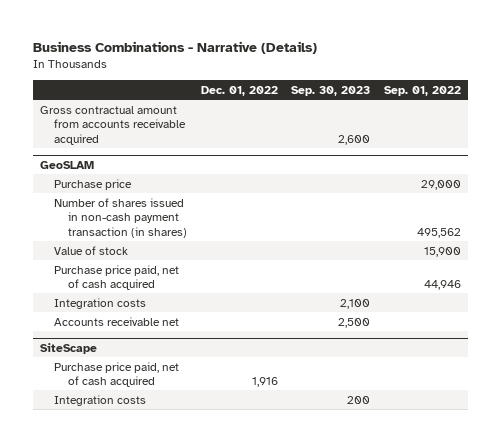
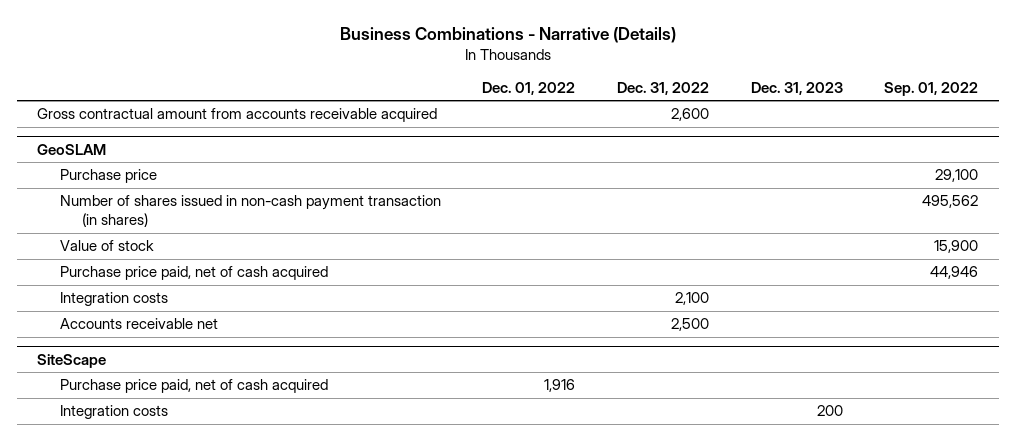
- | Dec. 01, 2022 | Sep. 30, 2023 | Sep. 01, 2022
+ | Dec. 01, 2022 | Dec. 31, 2022 | Dec. 31, 2023 | Sep. 01, 2022
@ GeoSLAM
- Purchase price | | | 29,000
+ Purchase price | | | | 29,100

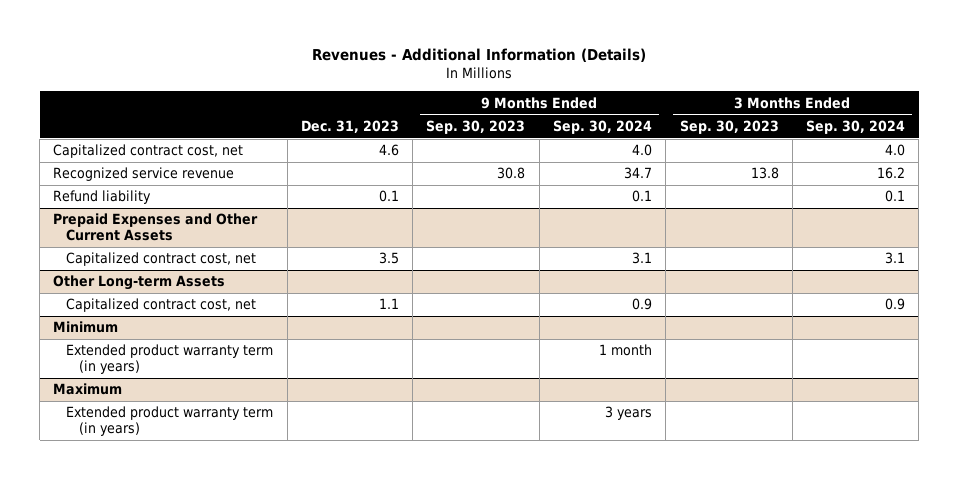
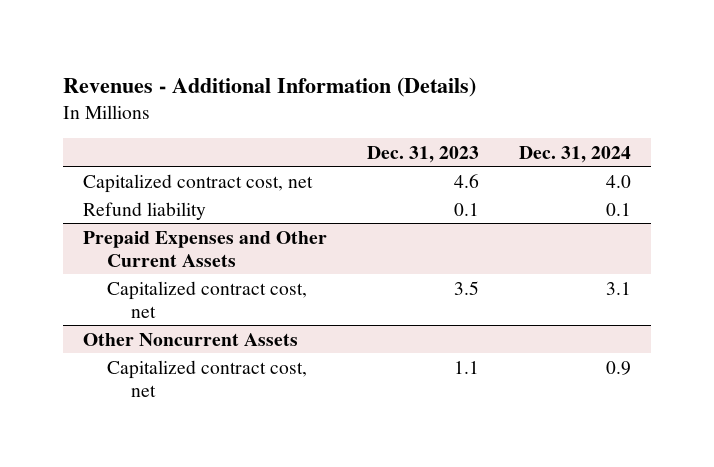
- | Dec. 31, 2023 | 9 Months Ended Sep. 30, 2023 | 9 Months Ended Sep. 30, 2024 | 3 Months Ended Sep. 30, 2023 | 3 Months Ended Sep. 30, 2024
+ | Dec. 31, 2023 | Dec. 31, 2024
- Recognized service revenue | | 30.8 | 34.7 | 13.8 | 16.2
- Other Long-term Assets
+ Other Noncurrent Assets
- Minimum
- Extended product warranty term (in years) | | | 1 month | |
- Maximum
- Extended product warranty term (in years) | | | 3 years | |

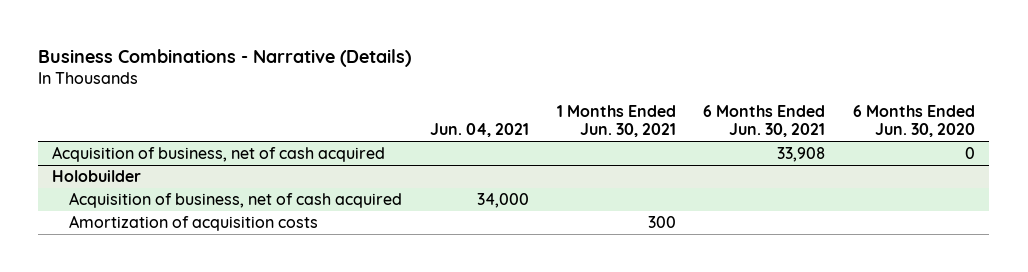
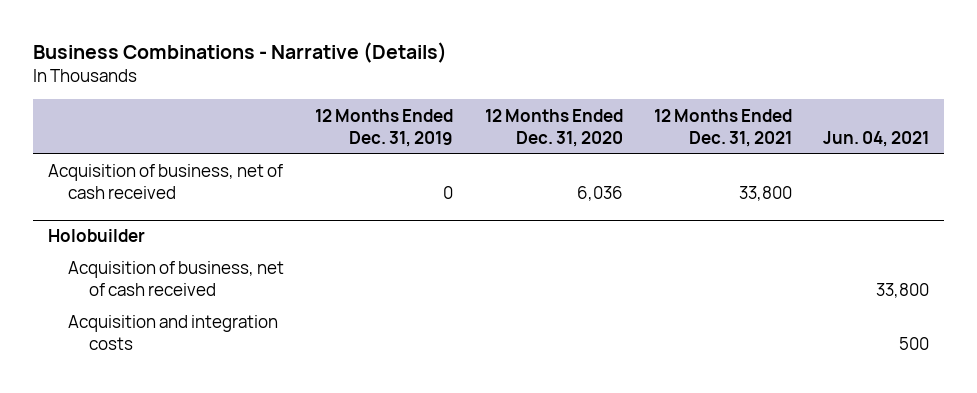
- | Jun. 04, 2021 | 1 Months Ended Jun. 30, 2021 | 6 Months Ended Jun. 30, 2021 | 6 Months Ended Jun. 30, 2020
+ | 12 Months Ended Dec. 31, 2019 | 12 Months Ended Dec. 31, 2020 | 12 Months Ended Dec. 31, 2021 | Jun. 04, 2021
- Acquisition of business, net of cash acquired | | | 33,908 | 0
+ Acquisition of business, net of cash received | 0 | 6,036 | 33,800 |
@ Holobuilder
- Acquisition of business, net of cash acquired | 34,000 | | |
- Amortization of acquisition costs | | 300 | |
+ Acquisition of business, net of cash received | | | | 33,800
+ Acquisition and integration costs | | | | 500

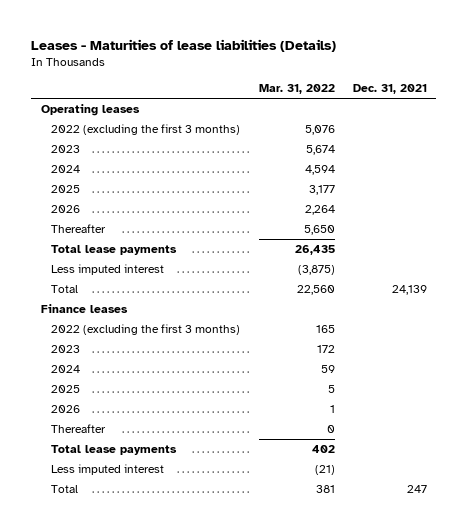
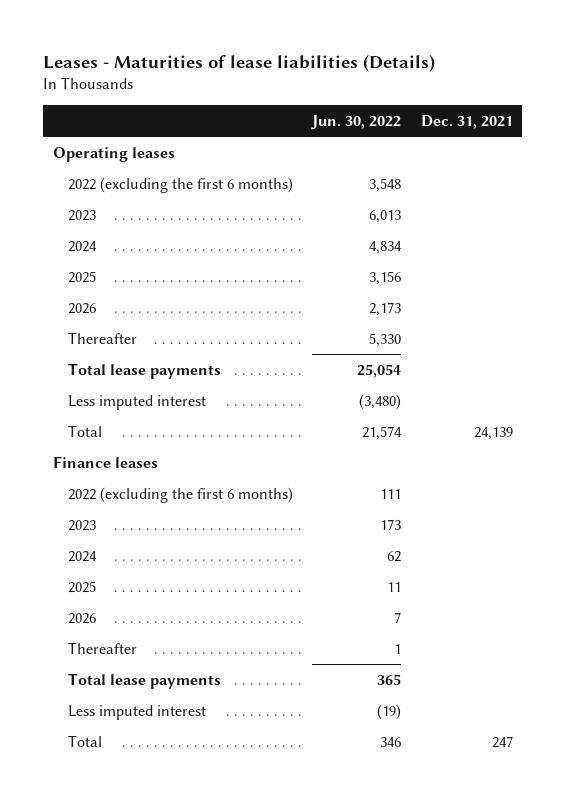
- | Mar. 31, 2022 | Dec. 31, 2021
+ | Jun. 30, 2022 | Dec. 31, 2021
- 2022 (excluding the first 3 months) | 5,076 |
+ 2022 (excluding the first 6 months) | 3,548 |
- 2022 (excluding the first 3 months) | 165 |
+ 2022 (excluding the first 6 months) | 111 |

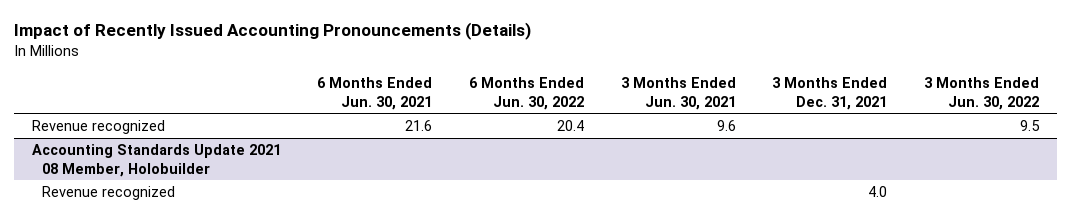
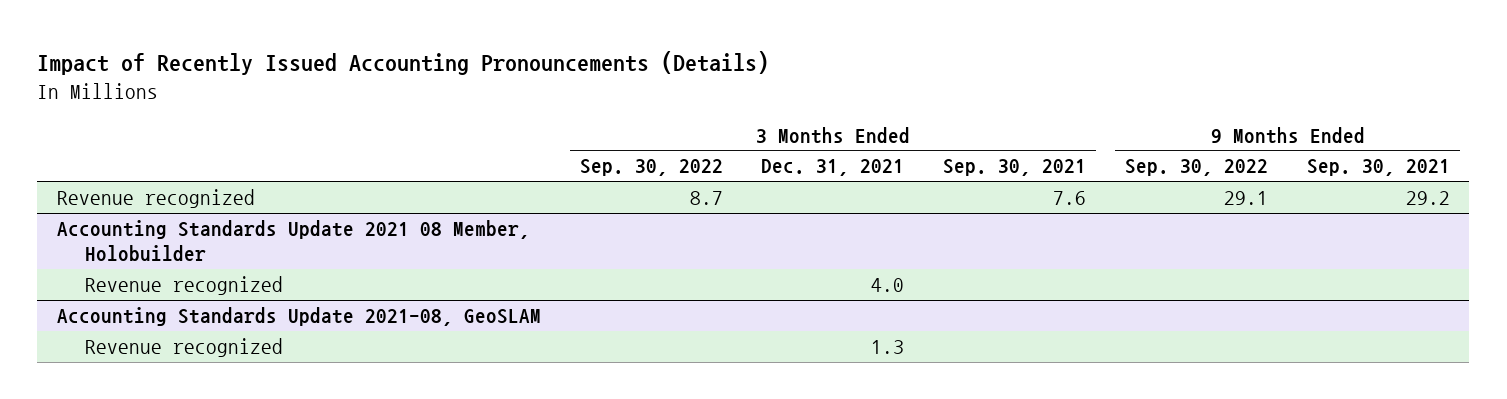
- | 6 Months Ended Jun. 30, 2021 | 6 Months Ended Jun. 30, 2022 | 3 Months Ended Jun. 30, 2021 | 3 Months Ended Dec. 31, 2021 | 3 Months Ended Jun. 30, 2022
+ | 3 Months Ended Sep. 30, 2022 | 3 Months Ended Dec. 31, 2021 | 3 Months Ended Sep. 30, 2021 | 9 Months Ended Sep. 30, 2022 | 9 Months Ended Sep. 30, 2021
+ Accounting Standards Update 2021-08, GeoSLAM
+ Revenue recognized | | 1.3 | | |

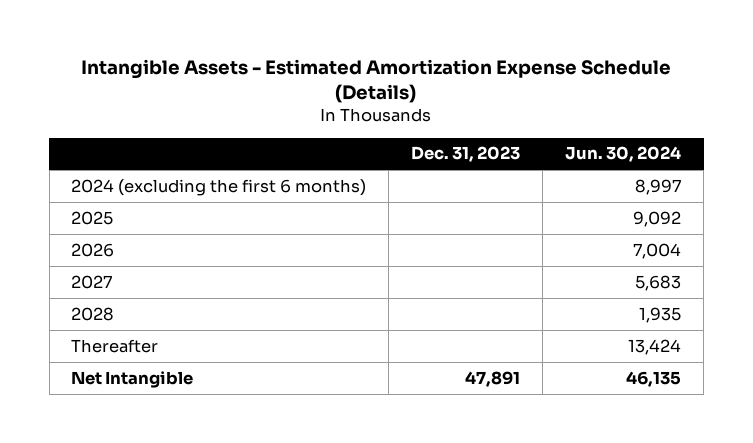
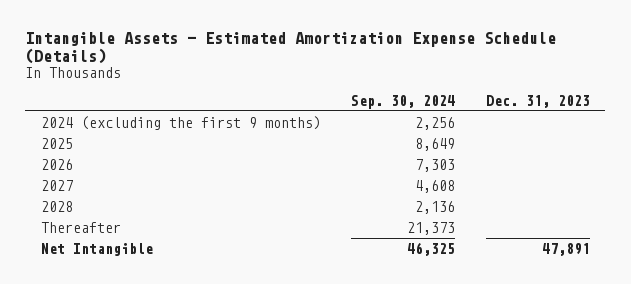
- | Dec. 31, 2023 | Jun. 30, 2024
+ | Sep. 30, 2024 | Dec. 31, 2023
- 2024 (excluding the first 6 months) | | 8,997
+ 2024 (excluding the first 9 months) | 2,256 |

